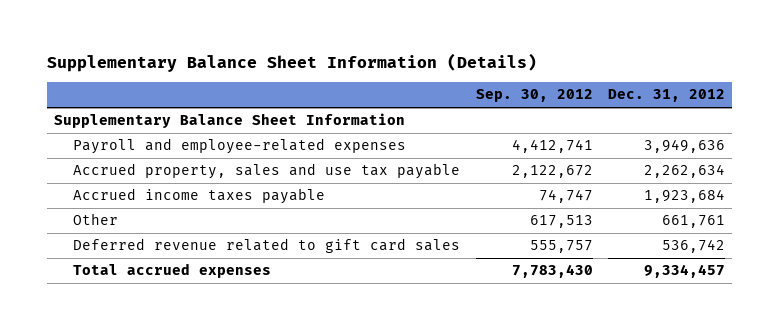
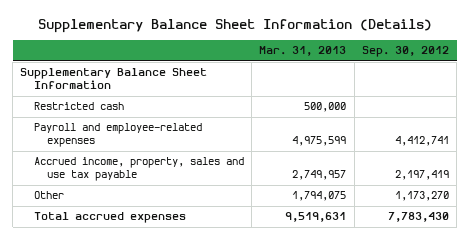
- | Sep. 30, 2012 | Dec. 31, 2012
+ | Mar. 31, 2013 | Sep. 30, 2012
+ Restricted cash | 500,000 |
- Accrued property, sales and use tax payable | 2,122,672 | 2,262,634
- Accrued income taxes payable | 74,747 | 1,923,684
- Other | 617,513 | 661,761
- Deferred revenue related to gift card sales | 555,757 | 536,742
+ Accrued income, property, sales and use tax payable | 2,749,957 | 2,197,419
+ Other | 1,794,075 | 1,173,270

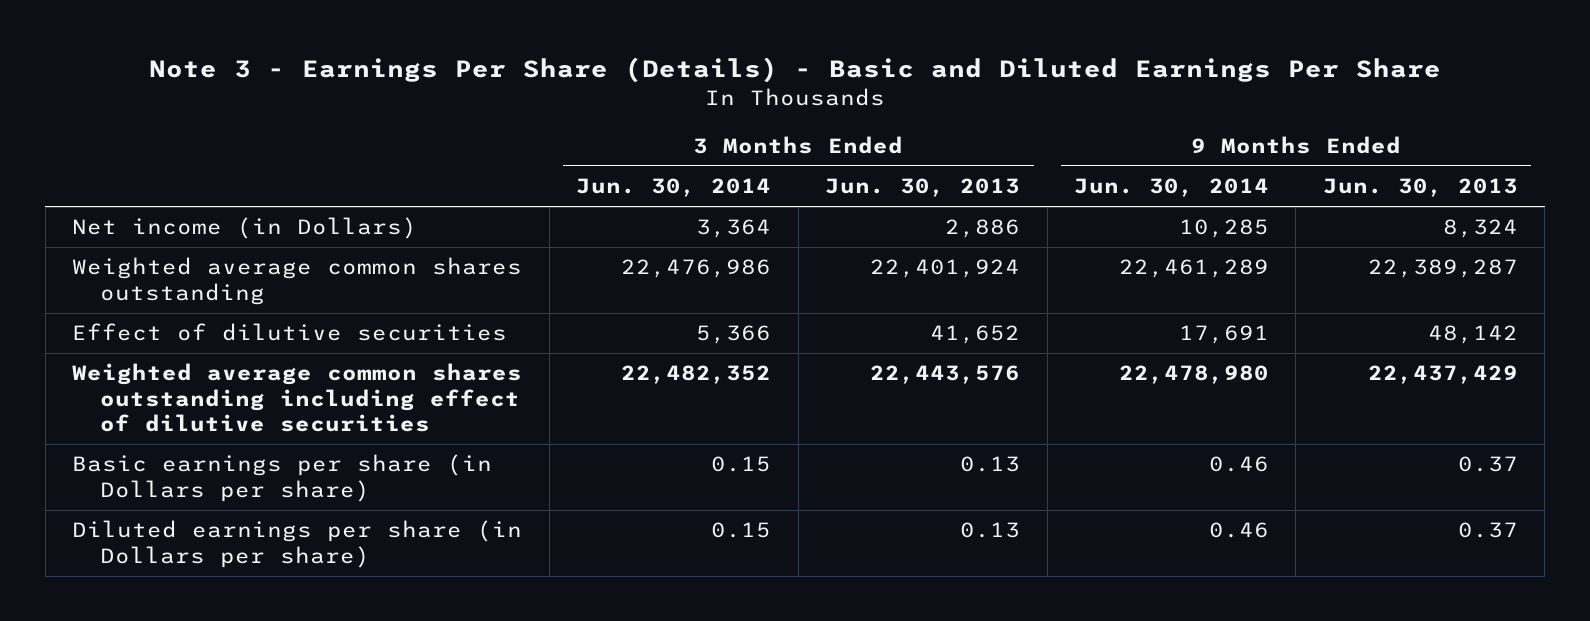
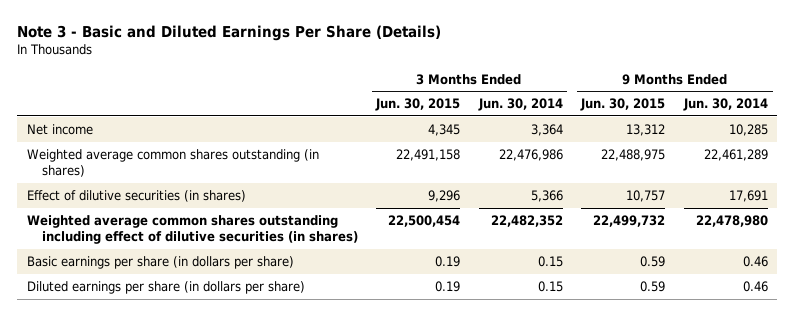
- Note 3 - Earnings Per Share (Details) - Basic and Diluted Earnings Per Share
+ Note 3 - Basic and Diluted Earnings Per Share (Details)
- | 3 Months Ended Jun. 30, 2014 | 3 Months Ended Jun. 30, 2013 | 9 Months Ended Jun. 30, 2014 | 9 Months Ended Jun. 30, 2013
+ | 3 Months Ended Jun. 30, 2015 | 3 Months Ended Jun. 30, 2014 | 9 Months Ended Jun. 30, 2015 | 9 Months Ended Jun. 30, 2014
- Net income (in Dollars) | 3,364 | 2,886 | 10,285 | 8,324
- Weighted average common shares outstanding | 22,476,986 | 22,401,924 | 22,461,289 | 22,389,287
- Effect of dilutive securities | 5,366 | 41,652 | 17,691 | 48,142
- Weighted average common shares outstanding including effect of dilutive securities | 22,482,352 | 22,443,576 | 22,478,980 | 22,437,429
- Basic earnings per share (in Dollars per share) | 0.15 | 0.13 | 0.46 | 0.37
- Diluted earnings per share (in Dollars per share) | 0.15 | 0.13 | 0.46 | 0.37
+ Net income | 4,345 | 3,364 | 13,312 | 10,285
+ Weighted average common shares outstanding (in shares) | 22,491,158 | 22,476,986 | 22,488,975 | 22,461,289
+ Effect of dilutive securities (in shares) | 9,296 | 5,366 | 10,757 | 17,691
+ Weighted average common shares outstanding including effect of dilutive securities (in shares) | 22,500,454 | 22,482,352 | 22,499,732 | 22,478,980
+ Basic earnings per share (in dollars per share) | 0.19 | 0.15 | 0.59 | 0.46
+ Diluted earnings per share (in dollars per share) | 0.19 | 0.15 | 0.59 | 0.46

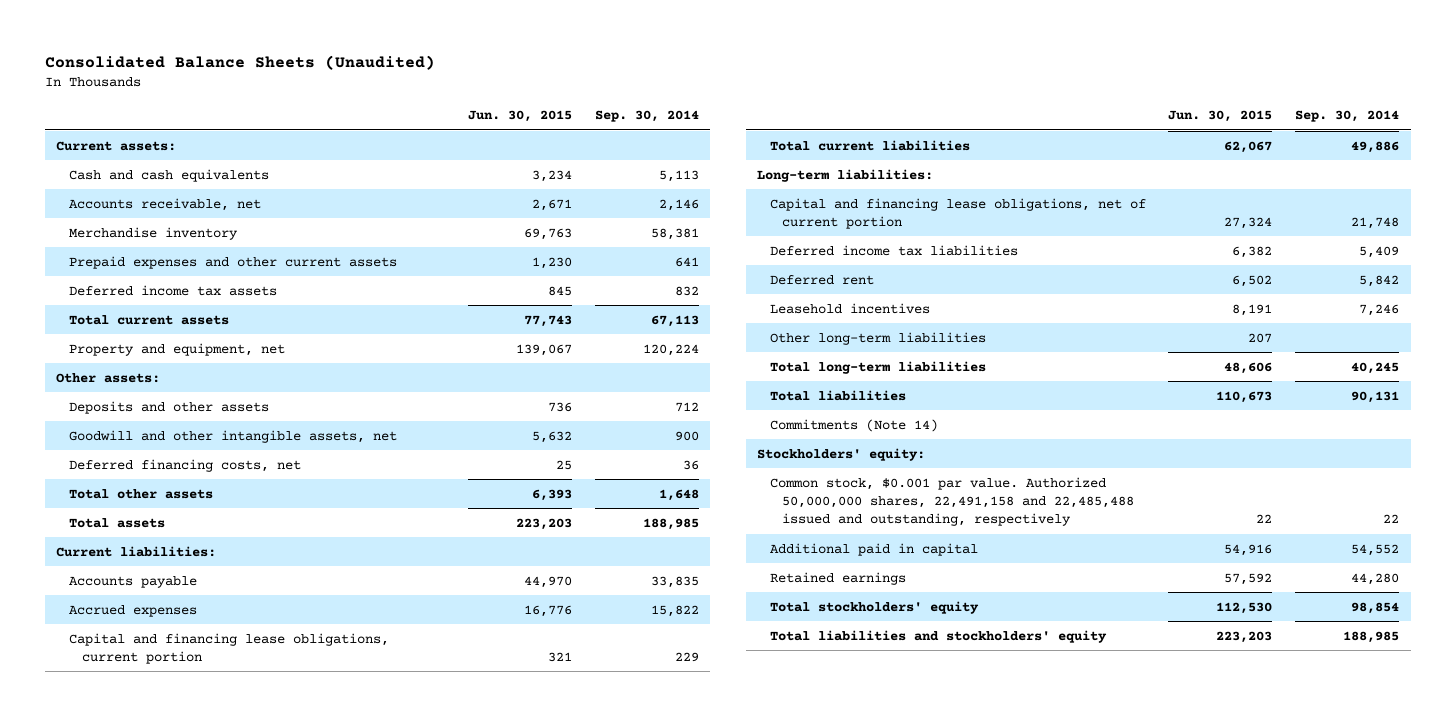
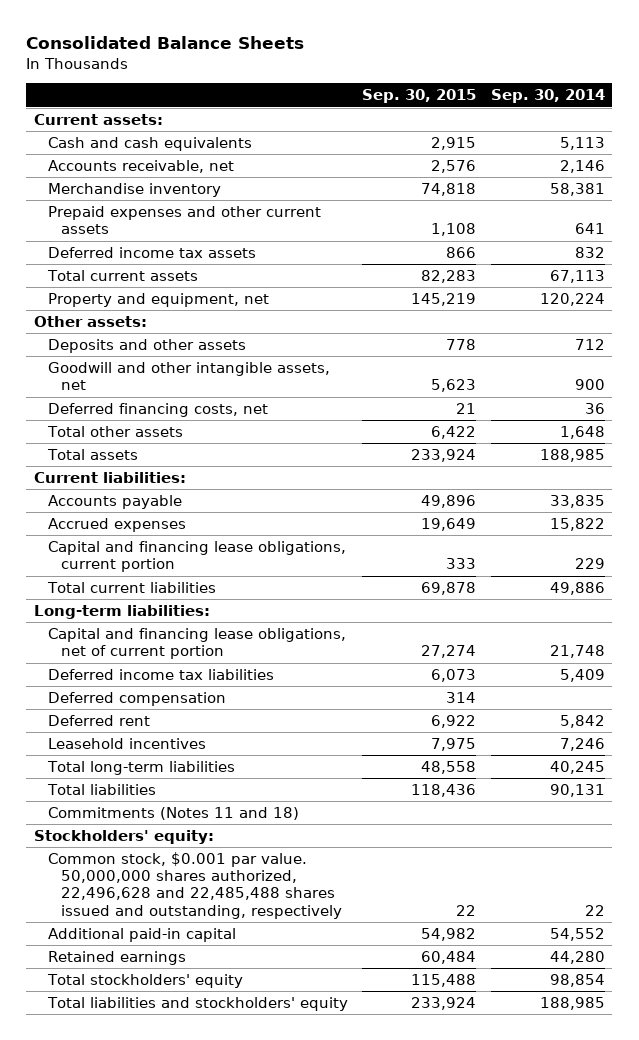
- Consolidated Balance Sheets (Unaudited)
+ Consolidated Balance Sheets
- | Jun. 30, 2015 | Sep. 30, 2014
+ | Sep. 30, 2015 | Sep. 30, 2014
+ Deferred compensation | 314 |
- Other long-term liabilities | 207 |
- Commitments (Note 14)
+ Commitments (Notes 11 and 18)
- Common stock, $0.001 par value. Authorized 50,000,000 shares, 22,491,158 and 22,485,488 issued and outstanding, respectively | 22 | 22
- Additional paid in capital | 54,916 | 54,552
+ Common stock, $0.001 par value. 50,000,000 shares authorized, 22,496,628 and 22,485,488 shares issued and outstanding, respectively | 22 | 22
+ Additional paid-in capital | 54,982 | 54,552

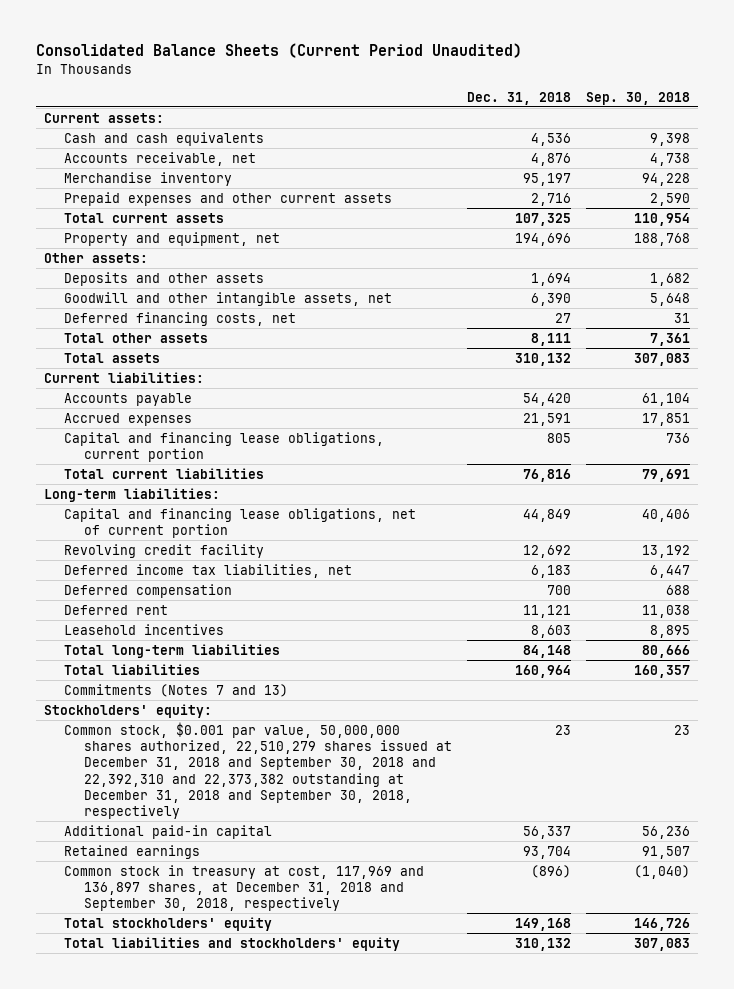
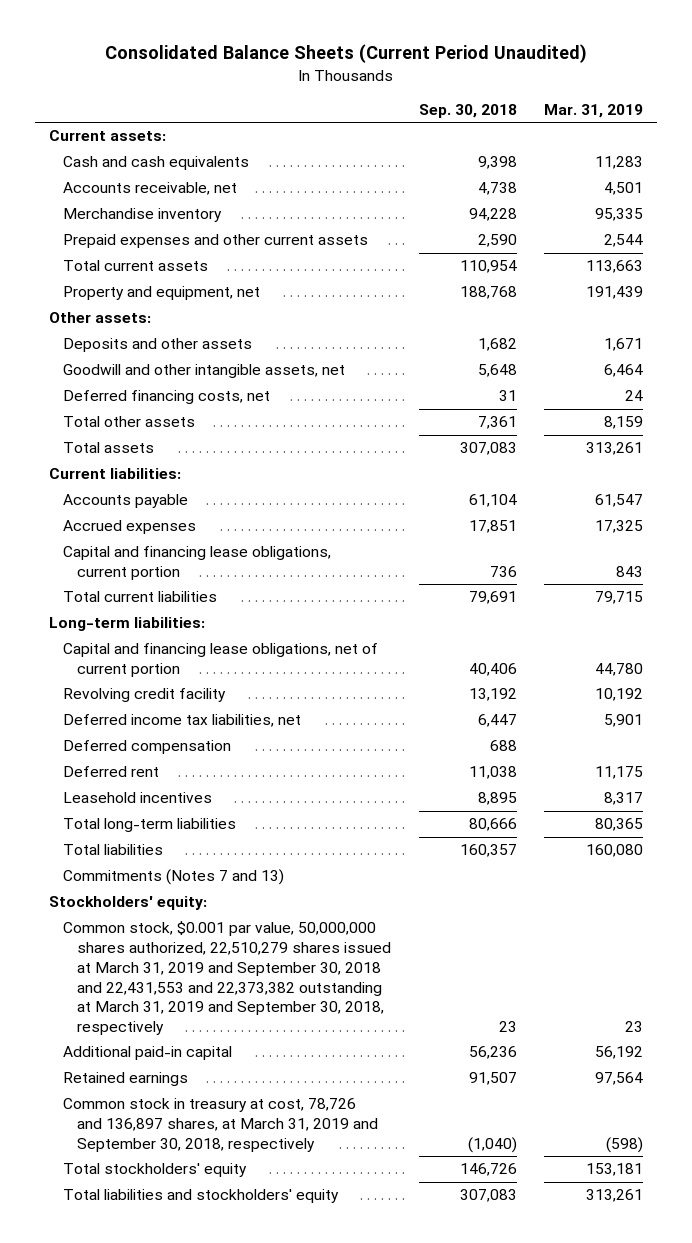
- | Dec. 31, 2018 | Sep. 30, 2018
+ | Sep. 30, 2018 | Mar. 31, 2019
- Common stock, $0.001 par value, 50,000,000 shares authorized, 22,510,279 shares issued at December 31, 2018 and September 30, 2018 and 22,392,310 and 22,373,382 outstanding at December 31, 2018 and September 30, 2018, respectively | 23 | 23
+ Common stock, $0.001 par value, 50,000,000 shares authorized, 22,510,279 shares issued at March 31, 2019 and September 30, 2018 and 22,431,553 and 22,373,382 outstanding at March 31, 2019 and September 30, 2018, respectively | 23 | 23
- Common stock in treasury at cost, 117,969 and 136,897 shares, at December 31, 2018 and September 30, 2018, respectively | (896) | (1,040)
+ Common stock in treasury at cost, 78,726 and 136,897 shares, at March 31, 2019 and September 30, 2018, respectively | (1,040) | (598)

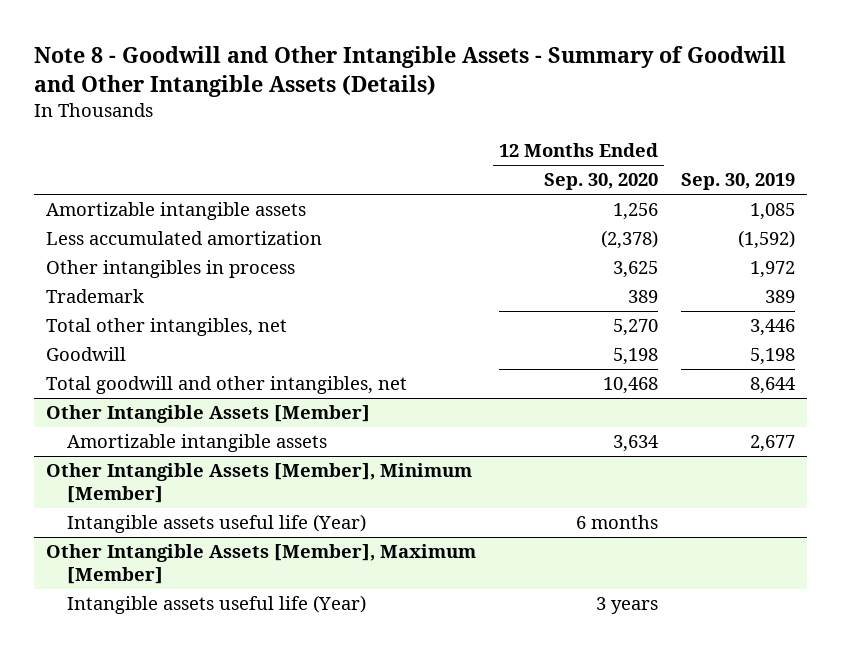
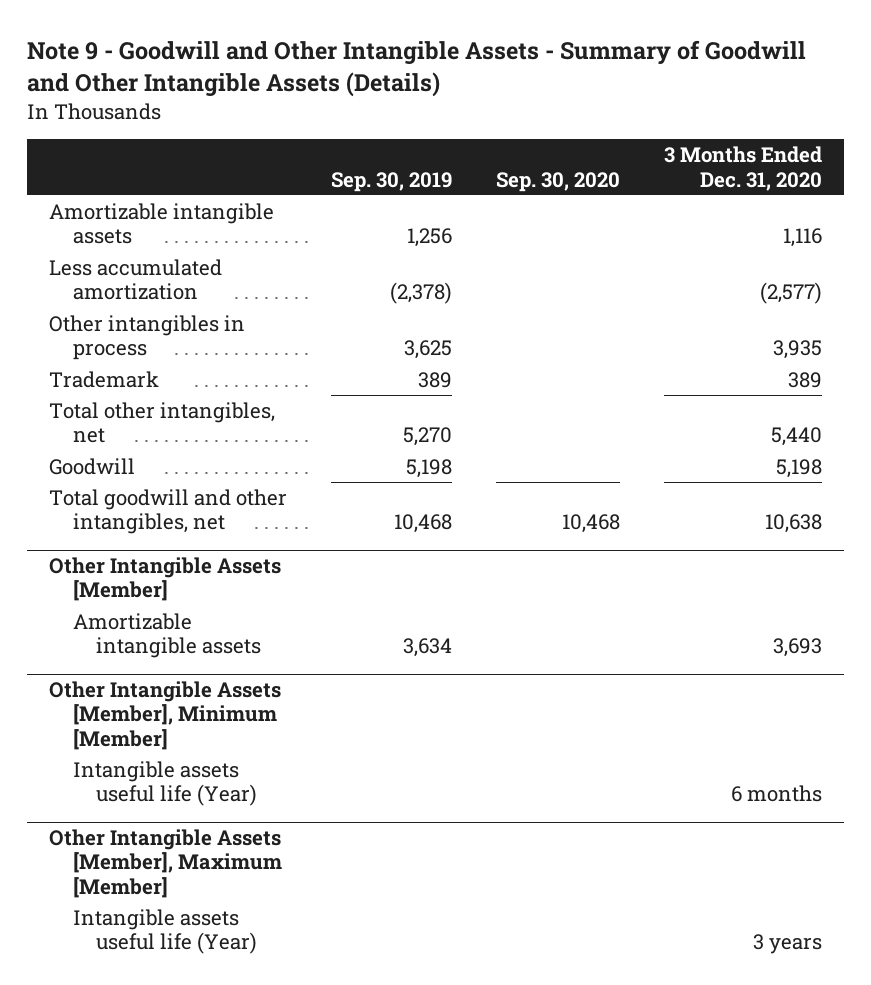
- Note 8 - Goodwill and Other Intangible Assets - Summary of Goodwill and Other Intangible Assets (Details)
+ Note 9 - Goodwill and Other Intangible Assets - Summary of Goodwill and Other Intangible Assets (Details)
- | 12 Months Ended Sep. 30, 2020 | Sep. 30, 2019
+ | Sep. 30, 2019 | Sep. 30, 2020 | 3 Months Ended Dec. 31, 2020
- Amortizable intangible assets | 1,256 | 1,085
- Less accumulated amortization | (2,378) | (1,592)
- Other intangibles in process | 3,625 | 1,972
+ Amortizable intangible assets | 1,256 | | 1,116
+ Less accumulated amortization | (2,378) | | (2,577)
+ Other intangibles in process | 3,625 | | 3,935
- Total other intangibles, net | 5,270 | 3,446
+ Total other intangibles, net | 5,270 | | 5,440
- Total goodwill and other intangibles, net | 10,468 | 8,644
+ Total goodwill and other intangibles, net | 10,468 | 10,468 | 10,638
@ Other Intangible Assets [Member]
- Amortizable intangible assets | 3,634 | 2,677
+ Amortizable intangible assets | 3,634 | | 3,693

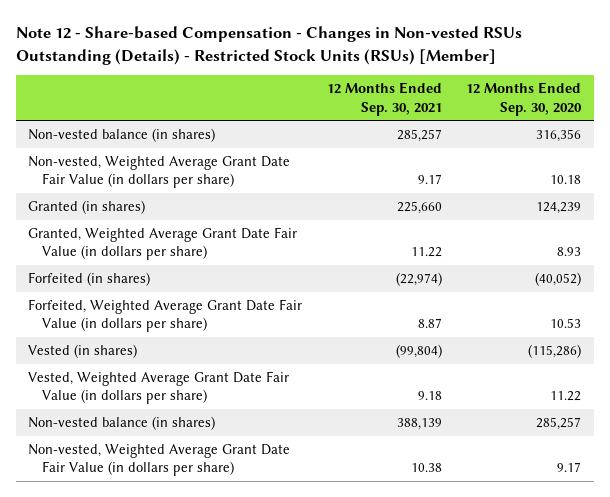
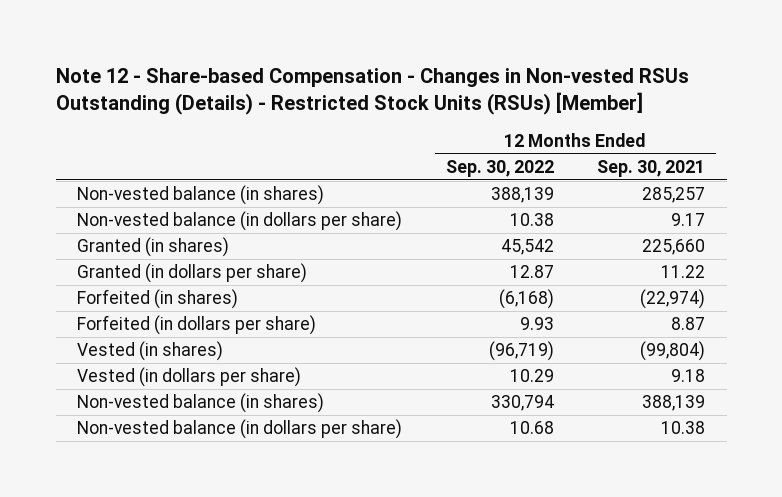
- | 12 Months Ended Sep. 30, 2021 | 12 Months Ended Sep. 30, 2020
+ | 12 Months Ended Sep. 30, 2022 | 12 Months Ended Sep. 30, 2021
- Non-vested, Weighted Average Grant Date Fair Value (in dollars per share) | 9.17 | 10.18
+ Non-vested balance (in dollars per share) | 10.38 | 9.17
- Granted, Weighted Average Grant Date Fair Value (in dollars per share) | 11.22 | 8.93
+ Granted (in dollars per share) | 12.87 | 11.22
- Forfeited, Weighted Average Grant Date Fair Value (in dollars per share) | 8.87 | 10.53
+ Forfeited (in dollars per share) | 9.93 | 8.87
- Vested, Weighted Average Grant Date Fair Value (in dollars per share) | 9.18 | 11.22
+ Vested (in dollars per share) | 10.29 | 9.18
- Non-vested, Weighted Average Grant Date Fair Value (in dollars per share) | 10.38 | 9.17
+ Non-vested balance (in dollars per share) | 10.68 | 10.38

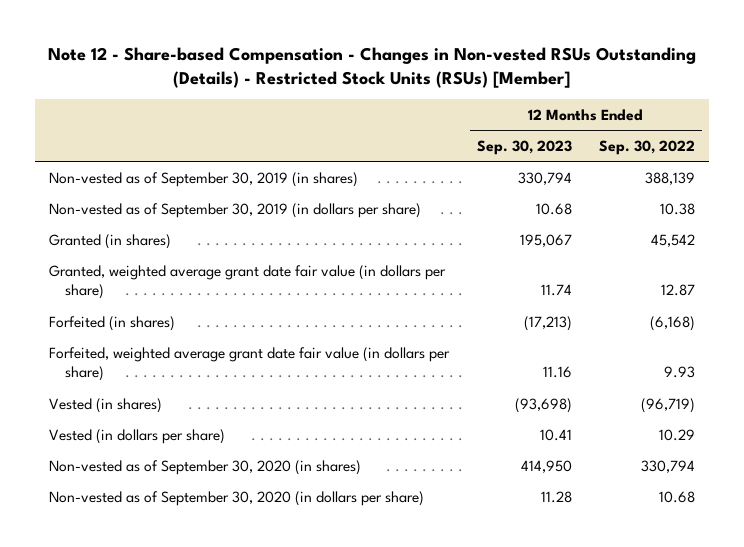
- | 12 Months Ended Sep. 30, 2022 | 12 Months Ended Sep. 30, 2021
+ | 12 Months Ended Sep. 30, 2023 | 12 Months Ended Sep. 30, 2022
- Non-vested balance (in shares) | 388,139 | 285,257
- Non-vested balance (in dollars per share) | 10.38 | 9.17
+ Non-vested as of September 30, 2019 (in shares) | 330,794 | 388,139
+ Non-vested as of September 30, 2019 (in dollars per share) | 10.68 | 10.38
- Granted (in dollars per share) | 12.87 | 11.22
+ Granted, weighted average grant date fair value (in dollars per share) | 11.74 | 12.87
- Forfeited (in dollars per share) | 9.93 | 8.87
+ Forfeited, weighted average grant date fair value (in dollars per share) | 11.16 | 9.93
- Non-vested balance (in shares) | 330,794 | 388,139
- Non-vested balance (in dollars per share) | 10.68 | 10.38
+ Non-vested as of September 30, 2020 (in shares) | 414,950 | 330,794
+ Non-vested as of September 30, 2020 (in dollars per share) | 11.28 | 10.68

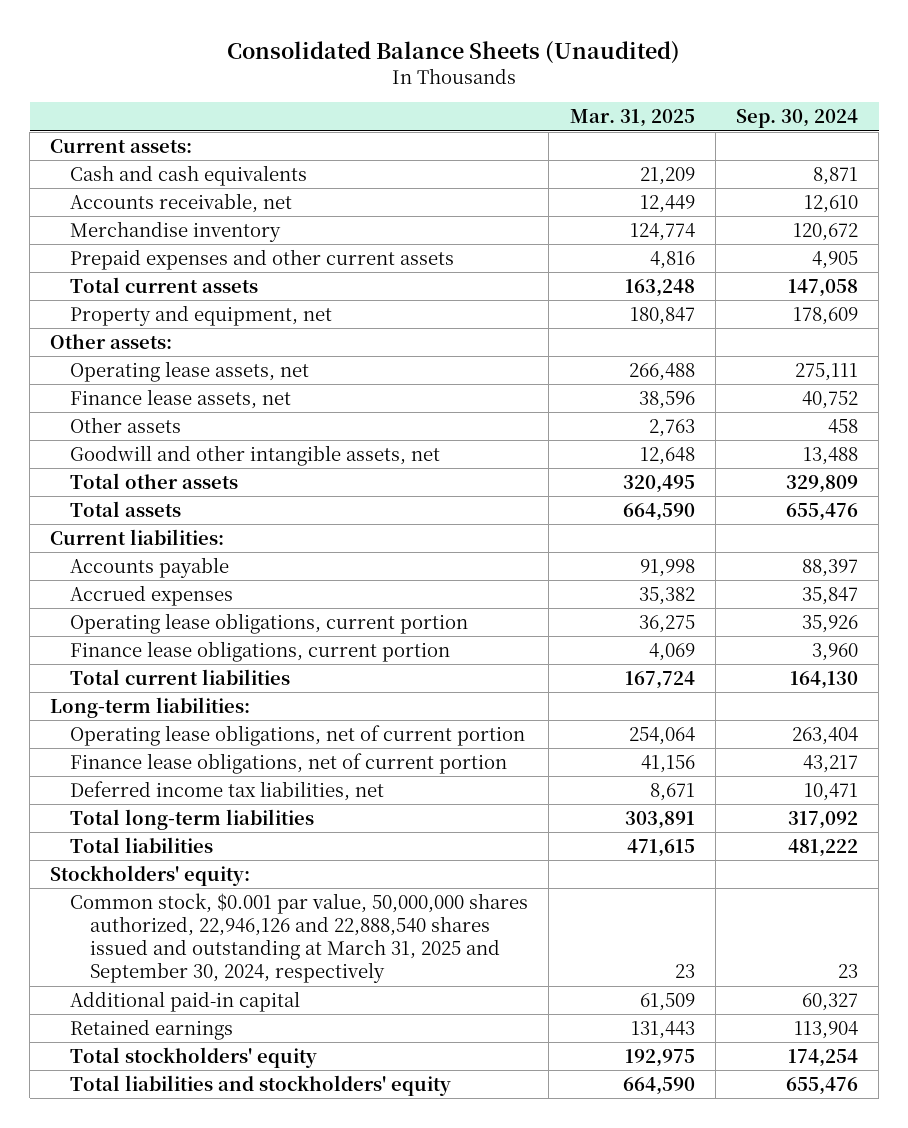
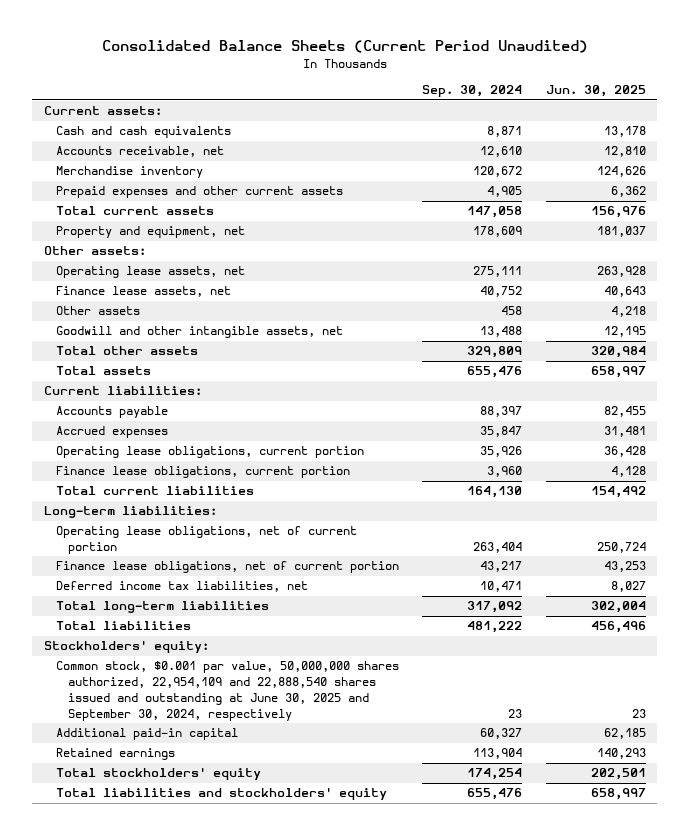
- Consolidated Balance Sheets (Unaudited)
+ Consolidated Balance Sheets (Current Period Unaudited)
- | Mar. 31, 2025 | Sep. 30, 2024
+ | Sep. 30, 2024 | Jun. 30, 2025
- Common stock, $0.001 par value, 50,000,000 shares authorized, 22,946,126 and 22,888,540 shares issued and outstanding at March 31, 2025 and September 30, 2024, respectively | 23 | 23
+ Common stock, $0.001 par value, 50,000,000 shares authorized, 22,954,109 and 22,888,540 shares issued and outstanding at June 30, 2025 and September 30, 2024, respectively | 23 | 23

